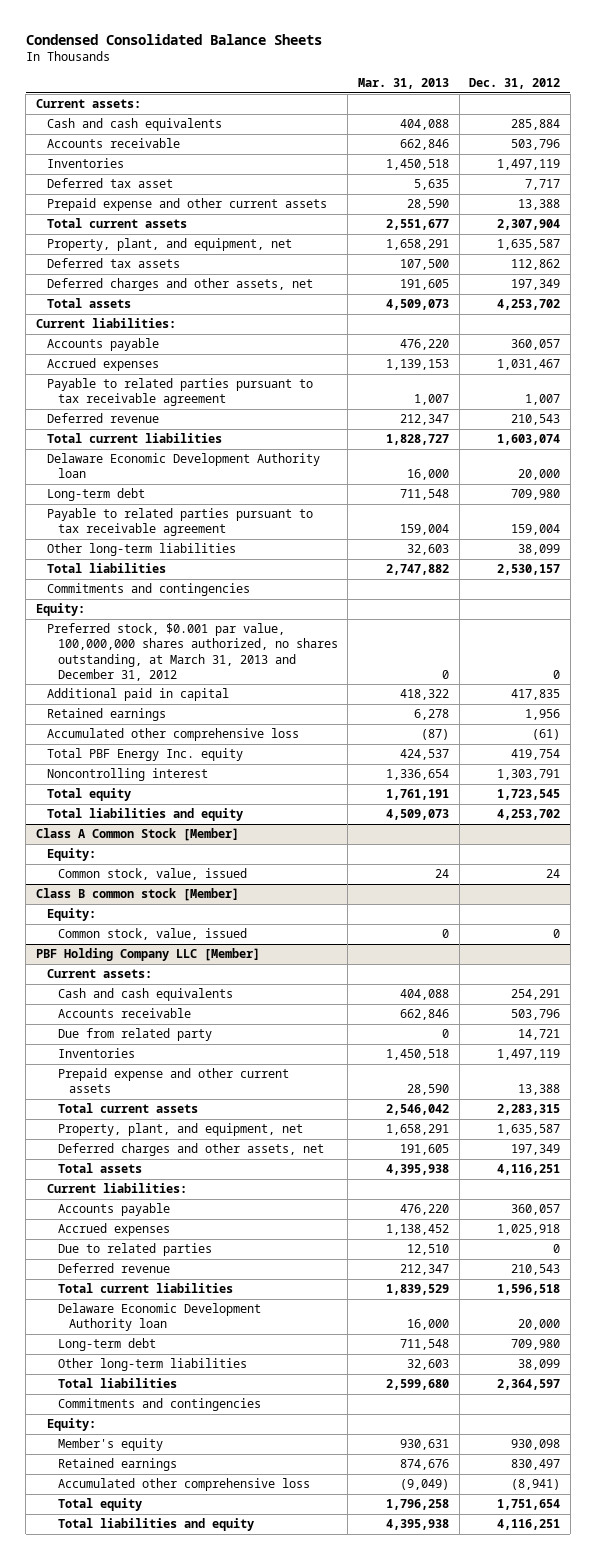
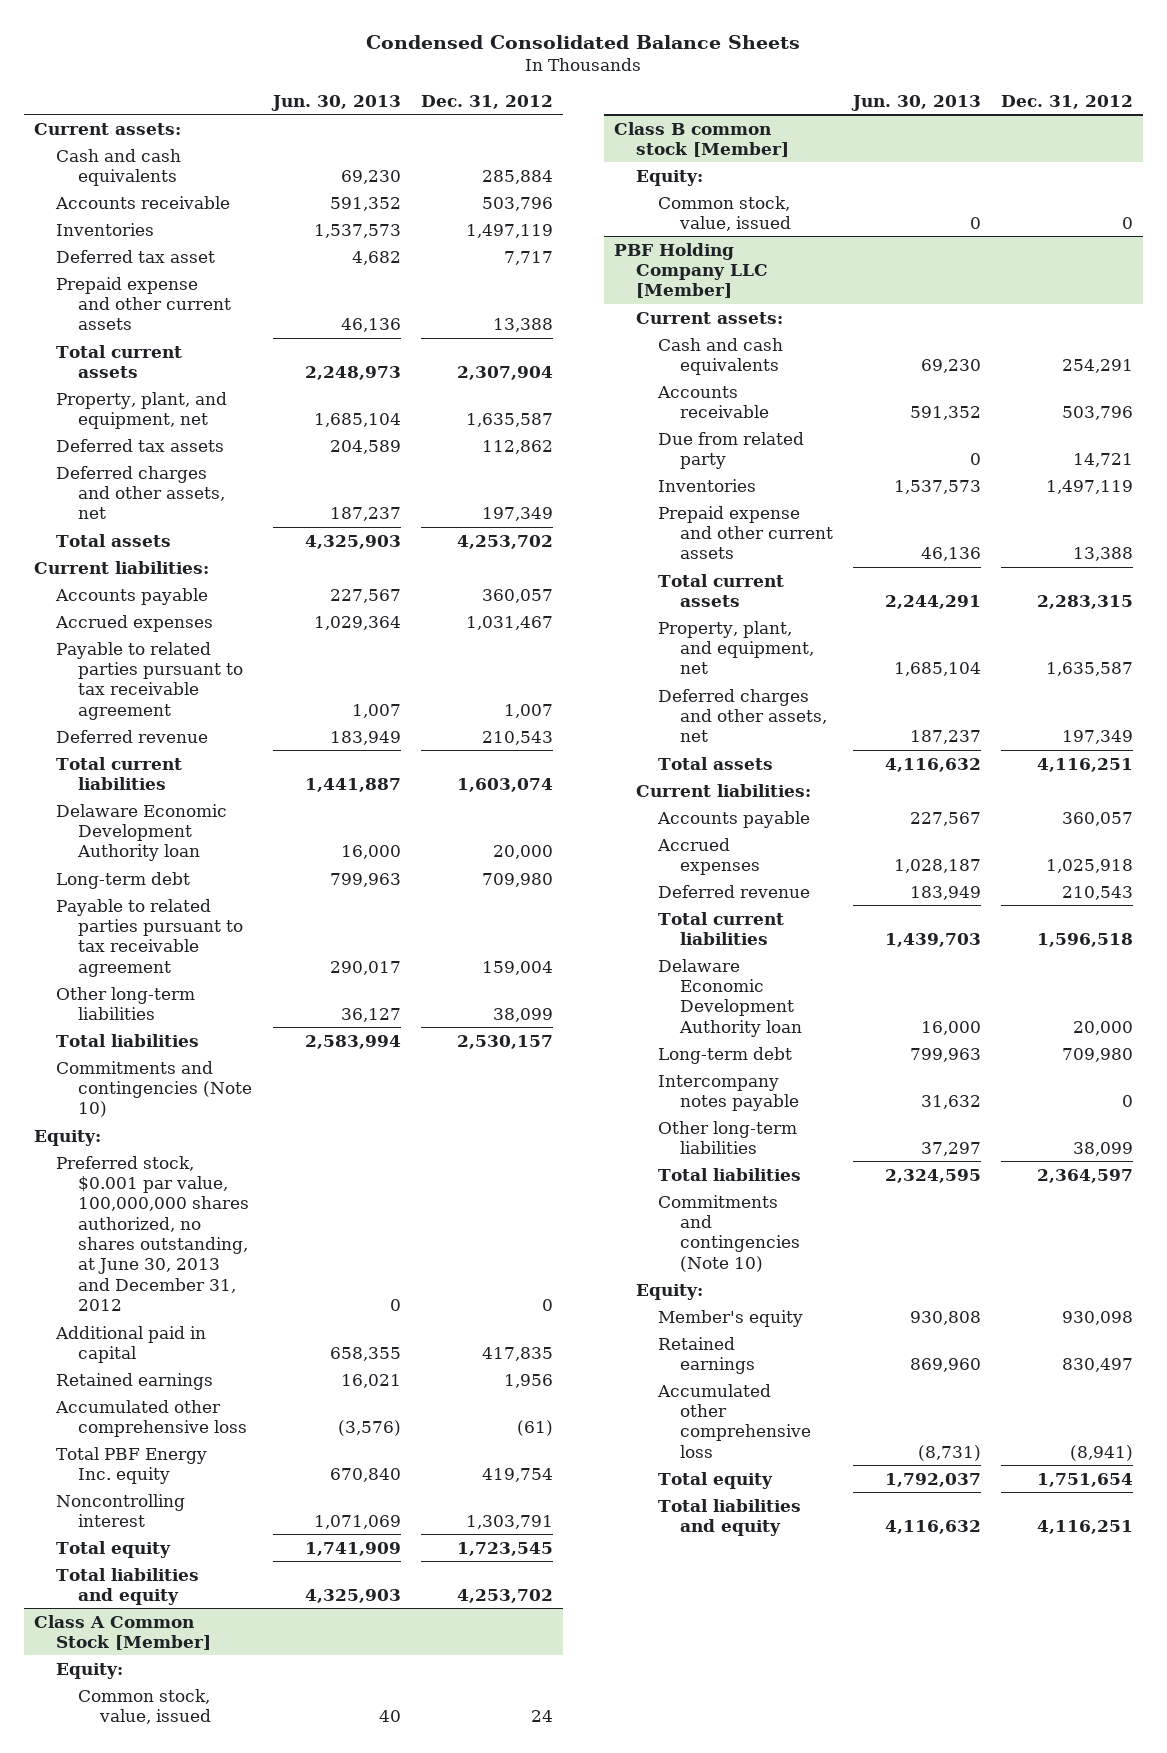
- | Mar. 31, 2013 | Dec. 31, 2012
+ | Jun. 30, 2013 | Dec. 31, 2012
- Commitments and contingencies
+ Commitments and contingencies (Note 10)
- Preferred stock, $0.001 par value, 100,000,000 shares authorized, no shares outstanding, at March 31, 2013 and December 31, 2012 | 0 | 0
+ Preferred stock, $0.001 par value, 100,000,000 shares authorized, no shares outstanding, at June 30, 2013 and December 31, 2012 | 0 | 0
@ PBF Holding Company LLC [Member]
- Due to related parties | 12,510 | 0
+ Intercompany notes payable | 31,632 | 0
- Commitments and contingencies
+ Commitments and contingencies (Note 10)

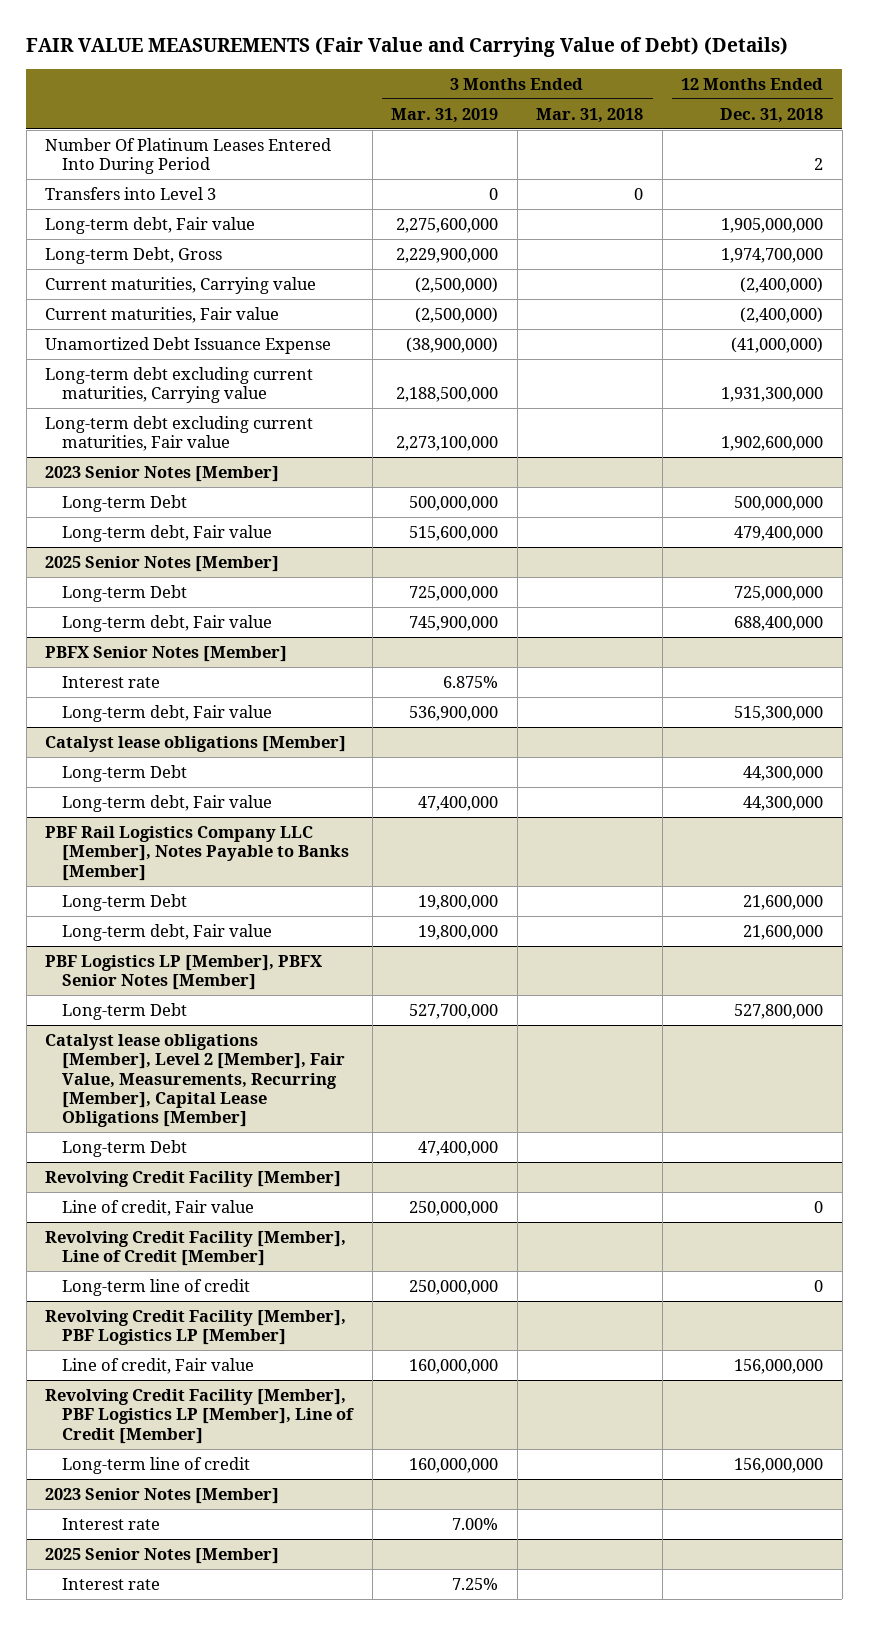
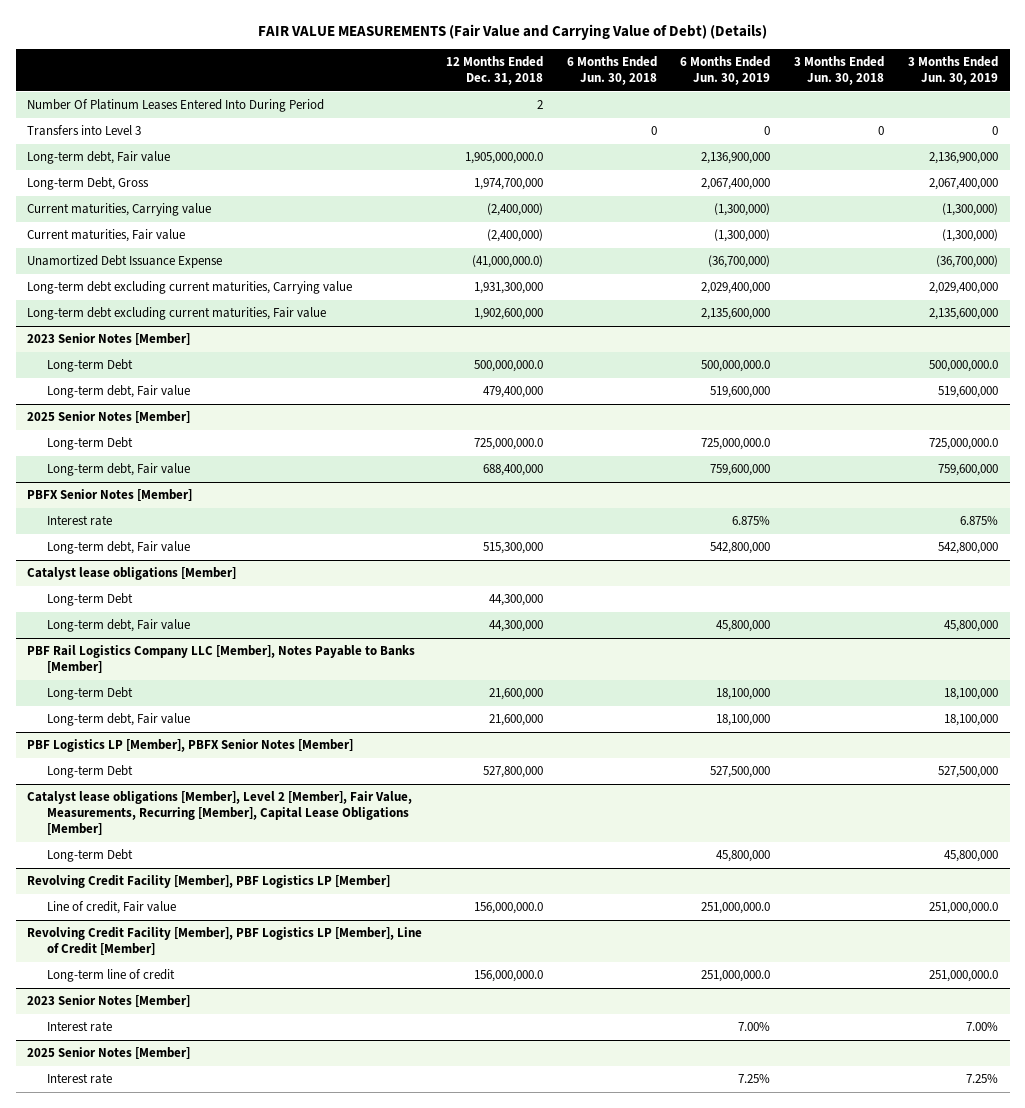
- | 3 Months Ended Mar. 31, 2019 | 3 Months Ended Mar. 31, 2018 | 12 Months Ended Dec. 31, 2018
+ | 12 Months Ended Dec. 31, 2018 | 6 Months Ended Jun. 30, 2018 | 6 Months Ended Jun. 30, 2019 | 3 Months Ended Jun. 30, 2018 | 3 Months Ended Jun. 30, 2019
- Long-term debt, Fair value | 2,275,600,000 | | 1,905,000,000
+ Long-term debt, Fair value | 1,905,000,000.0 | | 2,136,900,000 | | 2,136,900,000
- Unamortized Debt Issuance Expense | (38,900,000) | | (41,000,000)
+ Unamortized Debt Issuance Expense | (41,000,000.0) | | (36,700,000) | | (36,700,000)
@ 2023 Senior Notes [Member]
- Long-term Debt | 500,000,000 | | 500,000,000
+ Long-term Debt | 500,000,000.0 | | 500,000,000.0 | | 500,000,000.0
@ 2025 Senior Notes [Member]
- Long-term Debt | 725,000,000 | | 725,000,000
+ Long-term Debt | 725,000,000.0 | | 725,000,000.0 | | 725,000,000.0
- Revolving Credit Facility [Member]
- Line of credit, Fair value | 250,000,000 | | 0
- Revolving Credit Facility [Member], Line of Credit [Member]
- Long-term line of credit | 250,000,000 | | 0
@ Revolving Credit Facility [Member], PBF Logistics LP [Member]
- Line of credit, Fair value | 160,000,000 | | 156,000,000
+ Line of credit, Fair value | 156,000,000.0 | | 251,000,000.0 | | 251,000,000.0
@ Revolving Credit Facility [Member], PBF Logistics LP [Member], Line of Credit [Member]
- Long-term line of credit | 160,000,000 | | 156,000,000
+ Long-term line of credit | 156,000,000.0 | | 251,000,000.0 | | 251,000,000.0

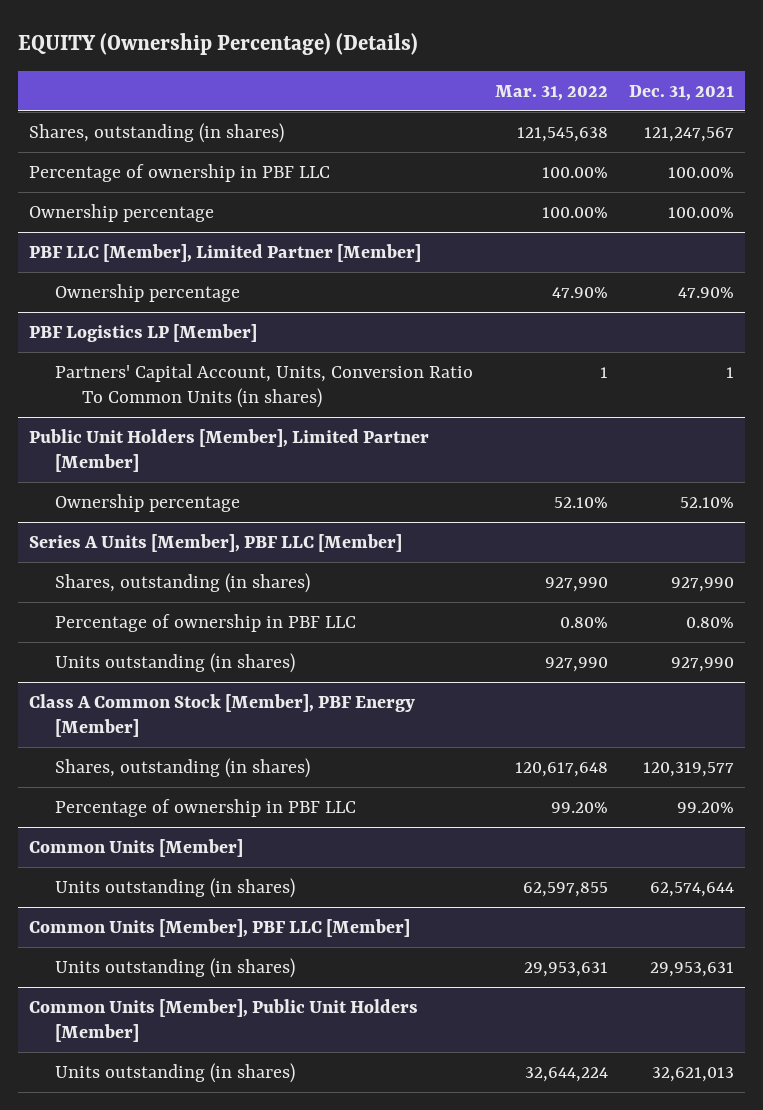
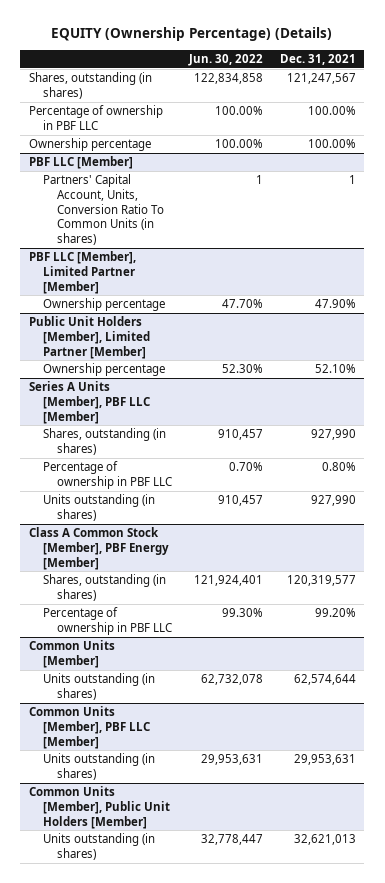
- | Mar. 31, 2022 | Dec. 31, 2021
+ | Jun. 30, 2022 | Dec. 31, 2021
+ PBF LLC [Member]
+ Partners' Capital Account, Units, Conversion Ratio To Common Units (in shares) | 1 | 1
- PBF Logistics LP [Member]
- Partners' Capital Account, Units, Conversion Ratio To Common Units (in shares) | 1 | 1

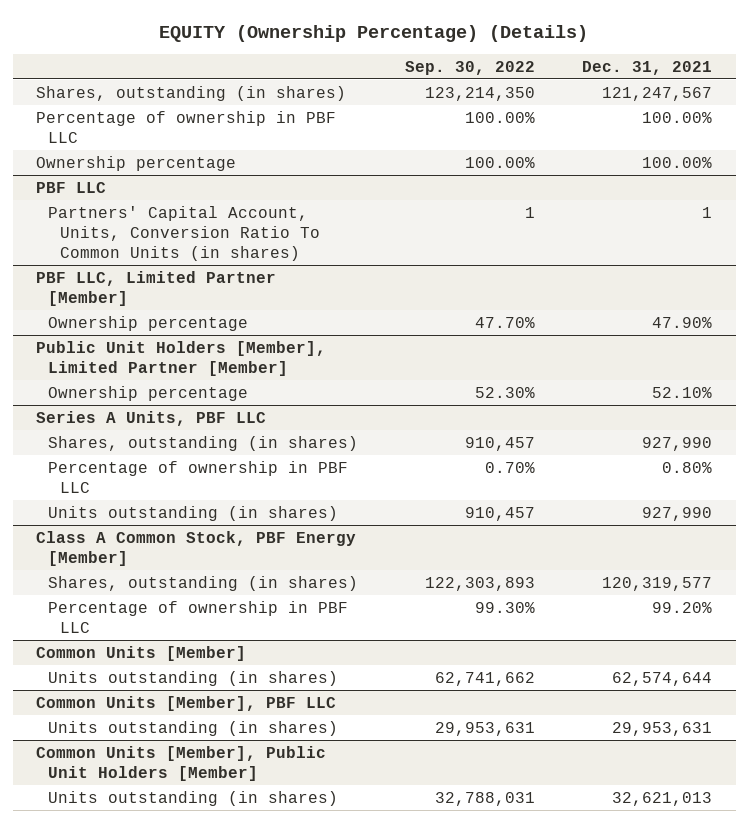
- | Jun. 30, 2022 | Dec. 31, 2021
+ | Sep. 30, 2022 | Dec. 31, 2021
- PBF LLC [Member]
+ PBF LLC
- PBF LLC [Member], Limited Partner [Member]
+ PBF LLC, Limited Partner [Member]
- Series A Units [Member], PBF LLC [Member]
+ Series A Units, PBF LLC
- Class A Common Stock [Member], PBF Energy [Member]
+ Class A Common Stock, PBF Energy [Member]
- Common Units [Member], PBF LLC [Member]
+ Common Units [Member], PBF LLC

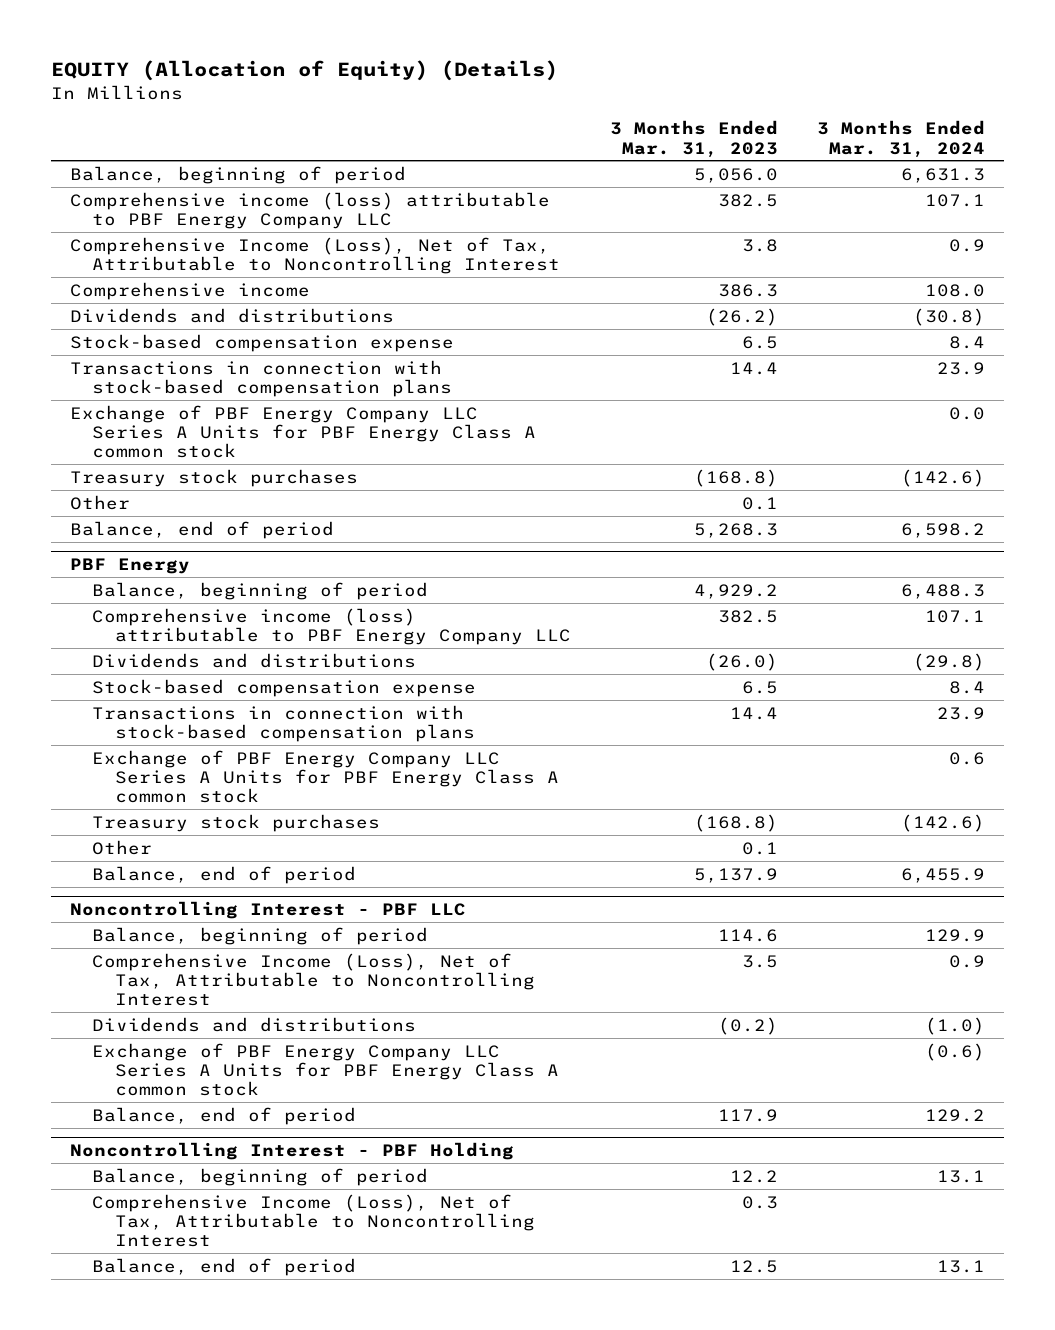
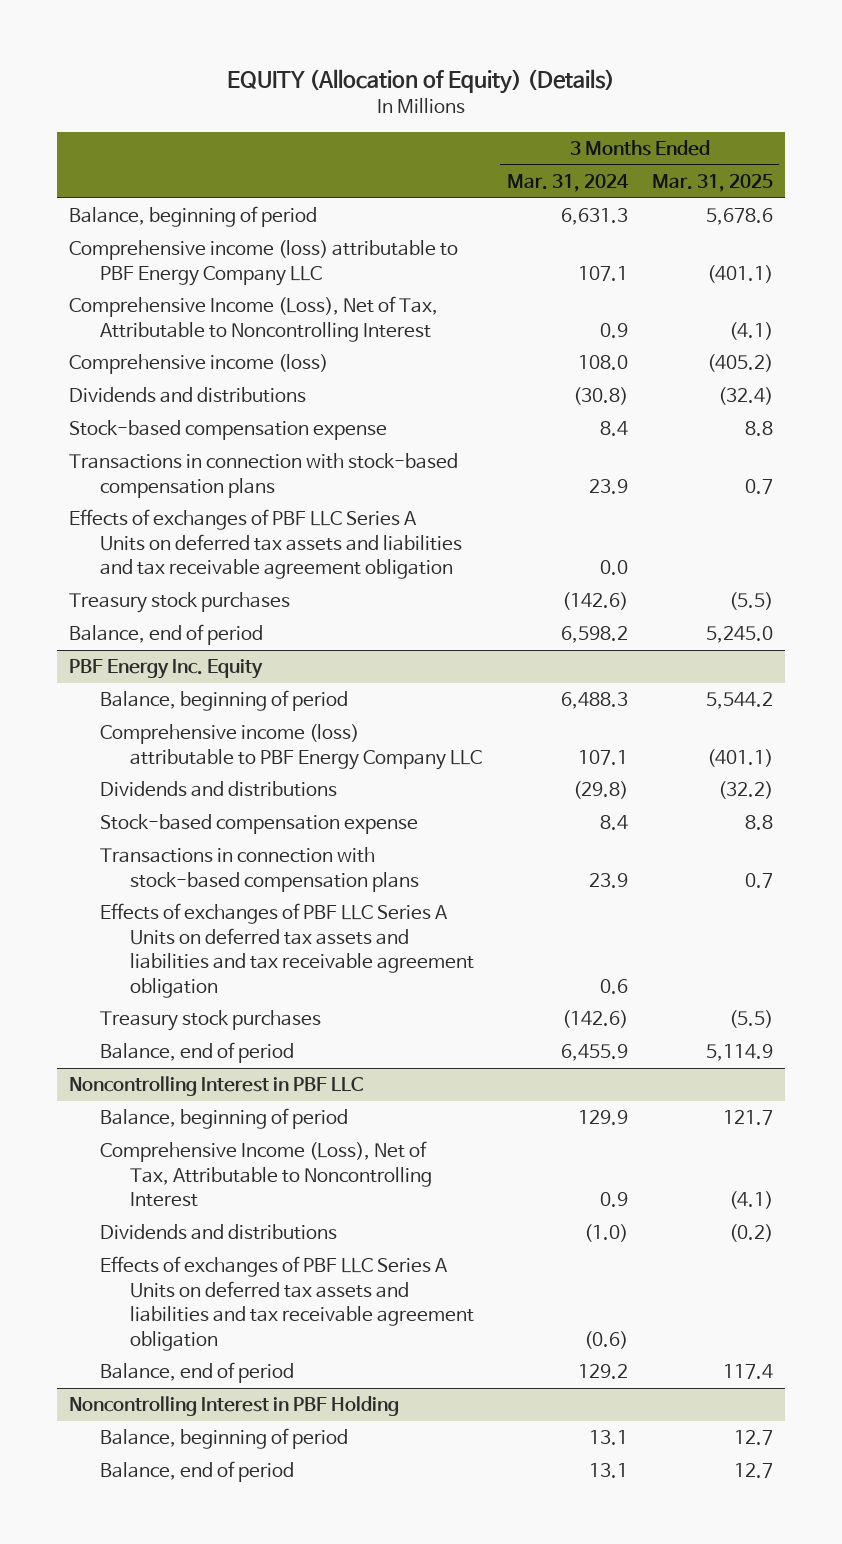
- | 3 Months Ended Mar. 31, 2023 | 3 Months Ended Mar. 31, 2024
+ | 3 Months Ended Mar. 31, 2024 | 3 Months Ended Mar. 31, 2025
- Comprehensive income | 386.3 | 108.0
+ Comprehensive income (loss) | 108.0 | (405.2)
- Exchange of PBF Energy Company LLC Series A Units for PBF Energy Class A common stock | | 0.0
+ Effects of exchanges of PBF LLC Series A Units on deferred tax assets and liabilities and tax receivable agreement obligation | 0.0 |
- Other | 0.1 |
- PBF Energy
+ PBF Energy Inc. Equity
- Exchange of PBF Energy Company LLC Series A Units for PBF Energy Class A common stock | | 0.6
+ Effects of exchanges of PBF LLC Series A Units on deferred tax assets and liabilities and tax receivable agreement obligation | 0.6 |
- Other | 0.1 |
- Noncontrolling Interest - PBF LLC
+ Noncontrolling Interest in PBF LLC
- Exchange of PBF Energy Company LLC Series A Units for PBF Energy Class A common stock | | (0.6)
+ Effects of exchanges of PBF LLC Series A Units on deferred tax assets and liabilities and tax receivable agreement obligation | (0.6) |
- Noncontrolling Interest - PBF Holding
+ Noncontrolling Interest in PBF Holding
- Comprehensive Income (Loss), Net of Tax, Attributable to Noncontrolling Interest | 0.3 |

